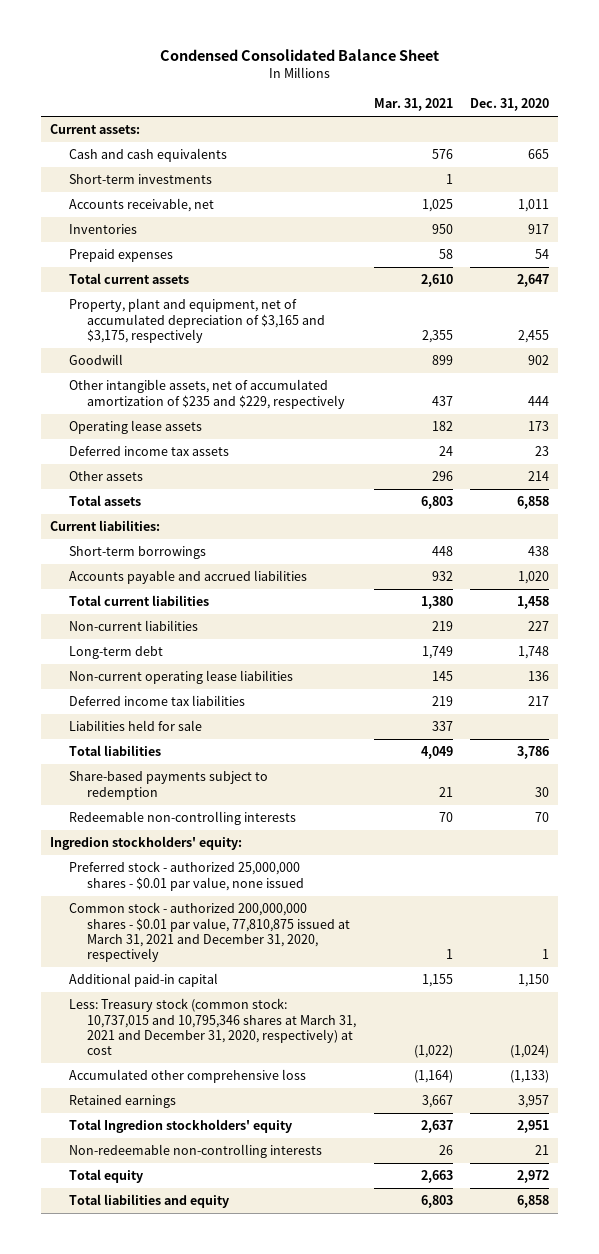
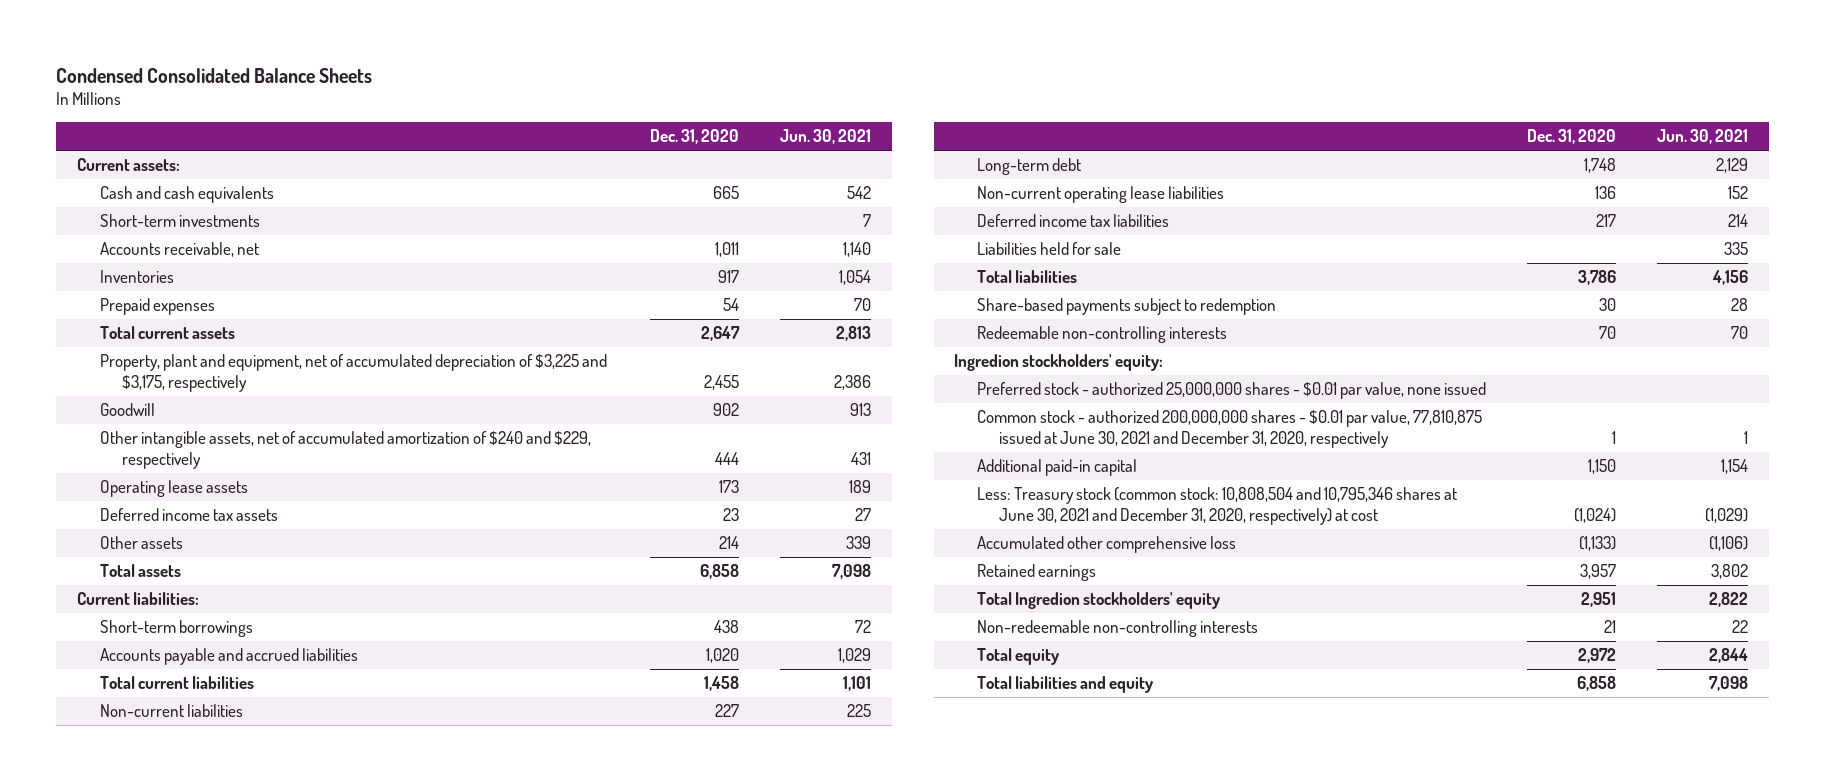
- Condensed Consolidated Balance Sheet
+ Condensed Consolidated Balance Sheets
- | Mar. 31, 2021 | Dec. 31, 2020
+ | Dec. 31, 2020 | Jun. 30, 2021
- Property, plant and equipment, net of accumulated depreciation of $3,165 and $3,175, respectively | 2,355 | 2,455
+ Property, plant and equipment, net of accumulated depreciation of $3,225 and $3,175, respectively | 2,455 | 2,386
- Other intangible assets, net of accumulated amortization of $235 and $229, respectively | 437 | 444
+ Other intangible assets, net of accumulated amortization of $240 and $229, respectively | 444 | 431
- Common stock - authorized 200,000,000 shares - $0.01 par value, 77,810,875 issued at March 31, 2021 and December 31, 2020, respectively | 1 | 1
+ Common stock - authorized 200,000,000 shares - $0.01 par value, 77,810,875 issued at June 30, 2021 and December 31, 2020, respectively | 1 | 1
- Less: Treasury stock (common stock: 10,737,015 and 10,795,346 shares at March 31, 2021 and December 31, 2020, respectively) at cost | (1,022) | (1,024)
+ Less: Treasury stock (common stock: 10,808,504 and 10,795,346 shares at June 30, 2021 and December 31, 2020, respectively) at cost | (1,024) | (1,029)

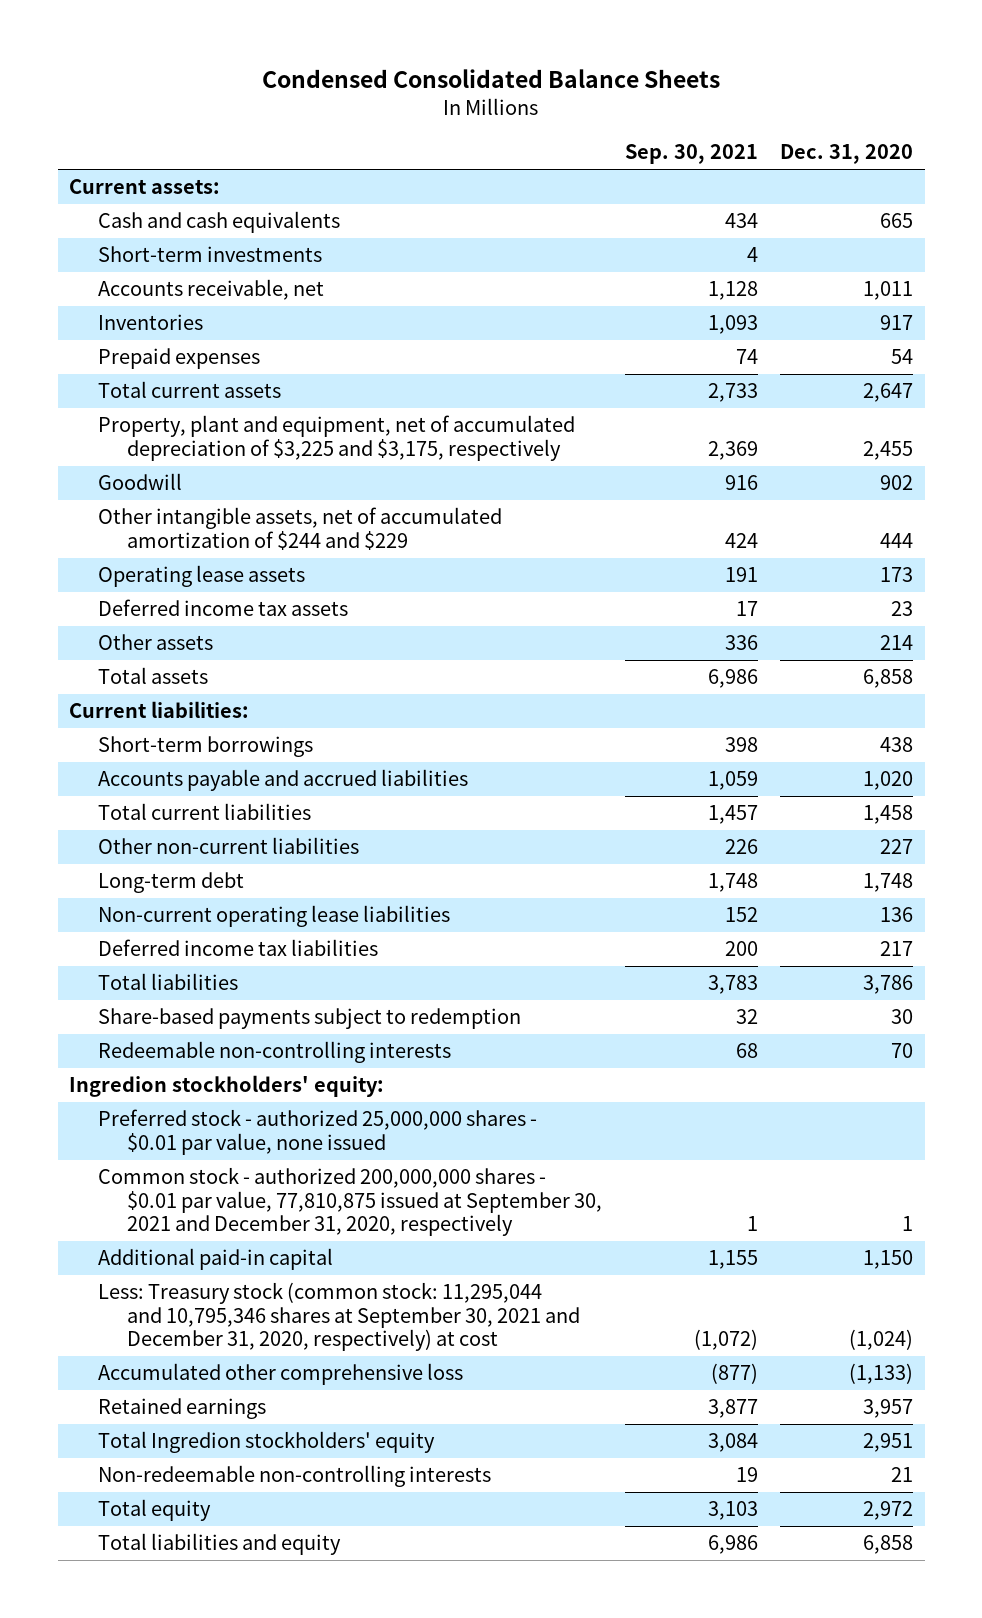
- | Dec. 31, 2020 | Jun. 30, 2021
+ | Sep. 30, 2021 | Dec. 31, 2020
- Other intangible assets, net of accumulated amortization of $240 and $229, respectively | 444 | 431
+ Other intangible assets, net of accumulated amortization of $244 and $229 | 424 | 444
- Non-current liabilities | 227 | 225
+ Other non-current liabilities | 226 | 227
- Liabilities held for sale | | 335
- Common stock - authorized 200,000,000 shares - $0.01 par value, 77,810,875 issued at June 30, 2021 and December 31, 2020, respectively | 1 | 1
+ Common stock - authorized 200,000,000 shares - $0.01 par value, 77,810,875 issued at September 30, 2021 and December 31, 2020, respectively | 1 | 1
- Less: Treasury stock (common stock: 10,808,504 and 10,795,346 shares at June 30, 2021 and December 31, 2020, respectively) at cost | (1,024) | (1,029)
+ Less: Treasury stock (common stock: 11,295,044 and 10,795,346 shares at September 30, 2021 and December 31, 2020, respectively) at cost | (1,072) | (1,024)

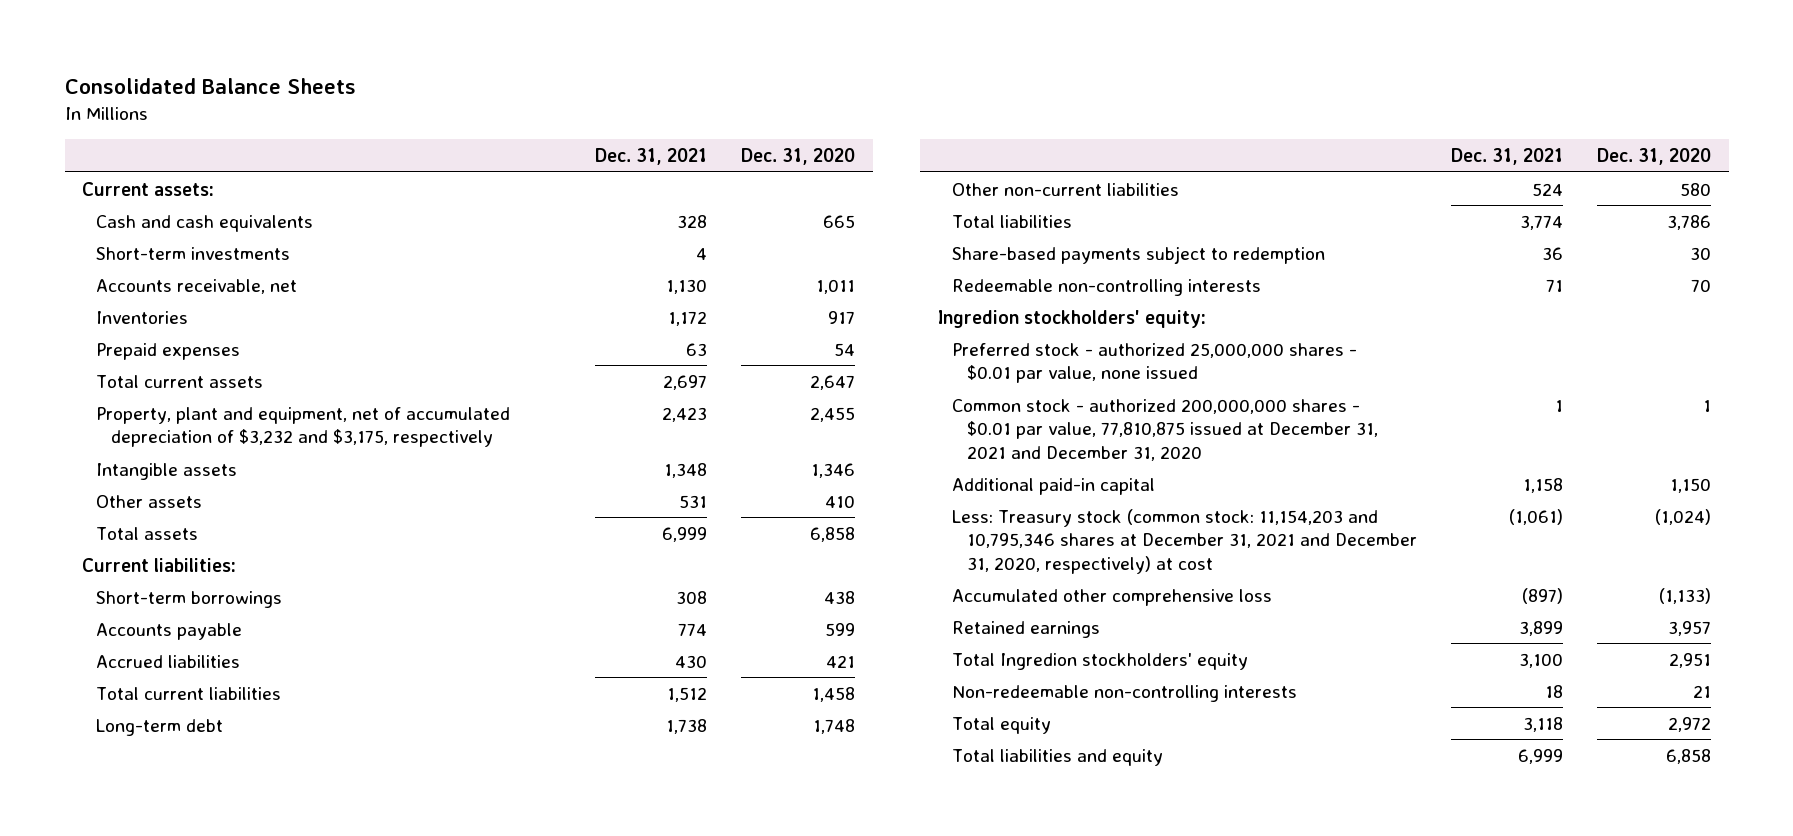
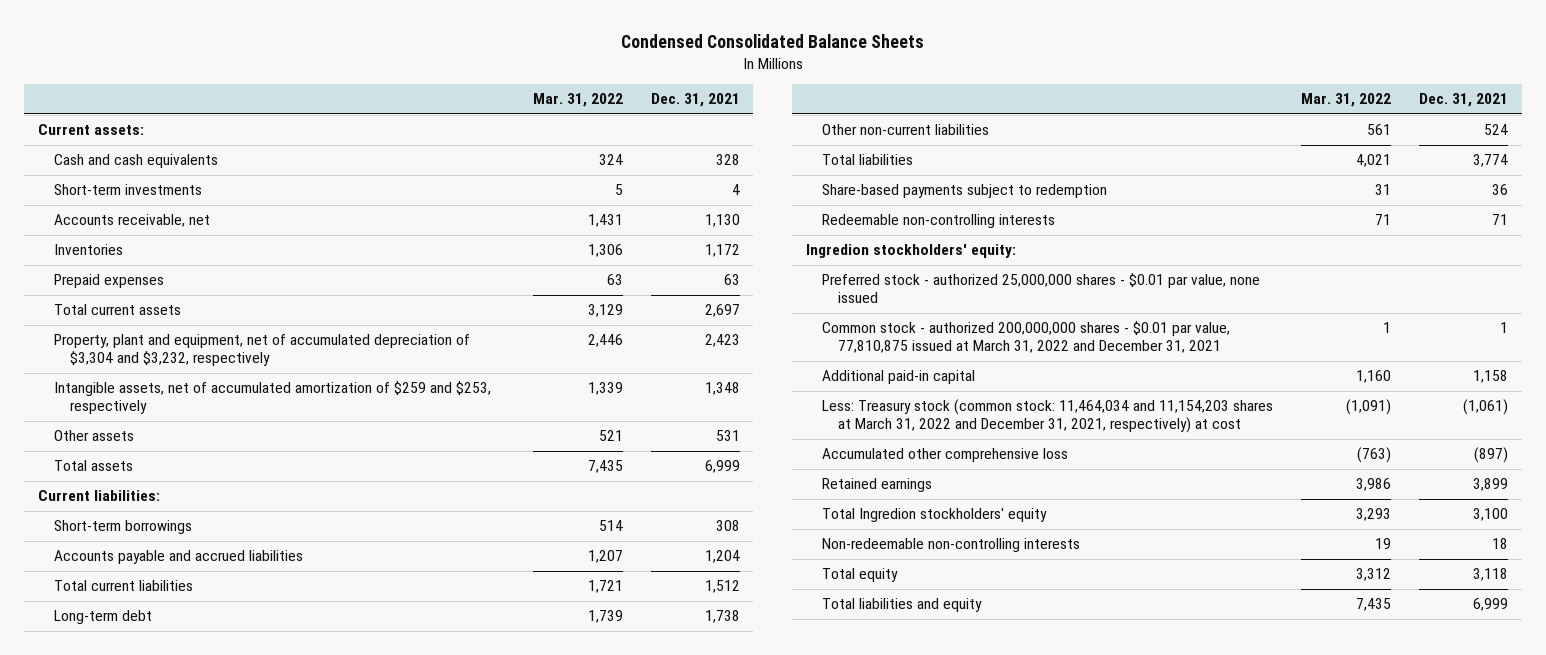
- Consolidated Balance Sheets
+ Condensed Consolidated Balance Sheets
- | Dec. 31, 2021 | Dec. 31, 2020
+ | Mar. 31, 2022 | Dec. 31, 2021
- Property, plant and equipment, net of accumulated depreciation of $3,232 and $3,175, respectively | 2,423 | 2,455
- Intangible assets | 1,348 | 1,346
+ Property, plant and equipment, net of accumulated depreciation of $3,304 and $3,232, respectively | 2,446 | 2,423
+ Intangible assets, net of accumulated amortization of $259 and $253, respectively | 1,339 | 1,348
- Accounts payable | 774 | 599
- Accrued liabilities | 430 | 421
+ Accounts payable and accrued liabilities | 1,207 | 1,204
- Common stock - authorized 200,000,000 shares - $0.01 par value, 77,810,875 issued at December 31, 2021 and December 31, 2020 | 1 | 1
+ Common stock - authorized 200,000,000 shares - $0.01 par value, 77,810,875 issued at March 31, 2022 and December 31, 2021 | 1 | 1
- Less: Treasury stock (common stock: 11,154,203 and 10,795,346 shares at December 31, 2021 and December 31, 2020, respectively) at cost | (1,061) | (1,024)
+ Less: Treasury stock (common stock: 11,464,034 and 11,154,203 shares at March 31, 2022 and December 31, 2021, respectively) at cost | (1,091) | (1,061)

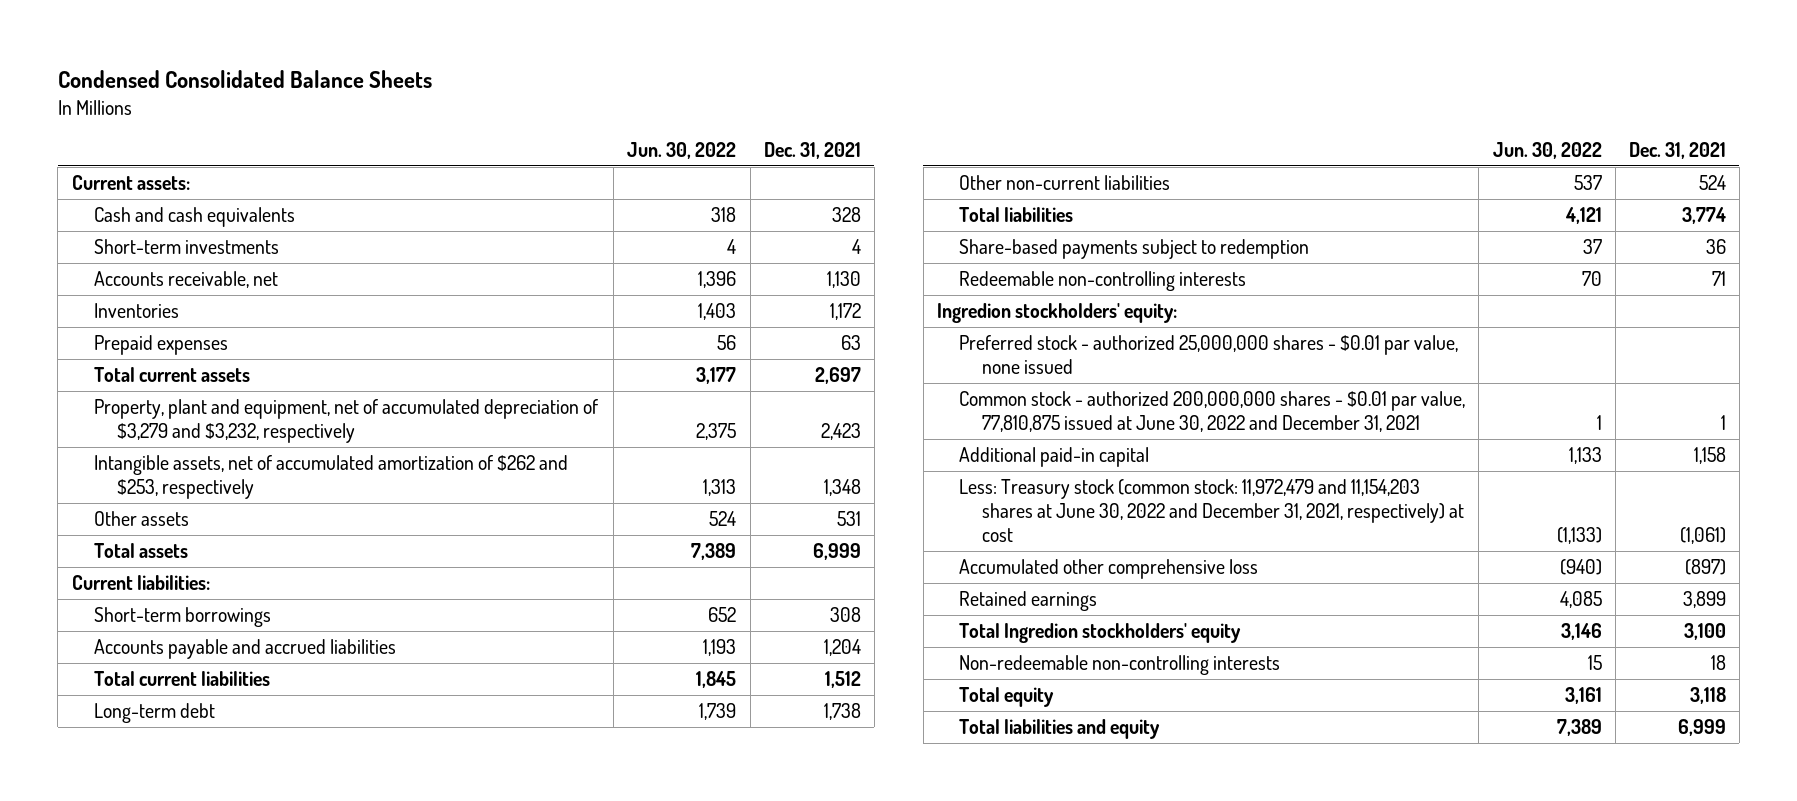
- | Mar. 31, 2022 | Dec. 31, 2021
+ | Jun. 30, 2022 | Dec. 31, 2021
- Property, plant and equipment, net of accumulated depreciation of $3,304 and $3,232, respectively | 2,446 | 2,423
- Intangible assets, net of accumulated amortization of $259 and $253, respectively | 1,339 | 1,348
+ Property, plant and equipment, net of accumulated depreciation of $3,279 and $3,232, respectively | 2,375 | 2,423
+ Intangible assets, net of accumulated amortization of $262 and $253, respectively | 1,313 | 1,348
- Common stock - authorized 200,000,000 shares - $0.01 par value, 77,810,875 issued at March 31, 2022 and December 31, 2021 | 1 | 1
+ Common stock - authorized 200,000,000 shares - $0.01 par value, 77,810,875 issued at June 30, 2022 and December 31, 2021 | 1 | 1
- Less: Treasury stock (common stock: 11,464,034 and 11,154,203 shares at March 31, 2022 and December 31, 2021, respectively) at cost | (1,091) | (1,061)
+ Less: Treasury stock (common stock: 11,972,479 and 11,154,203 shares at June 30, 2022 and December 31, 2021, respectively) at cost | (1,133) | (1,061)

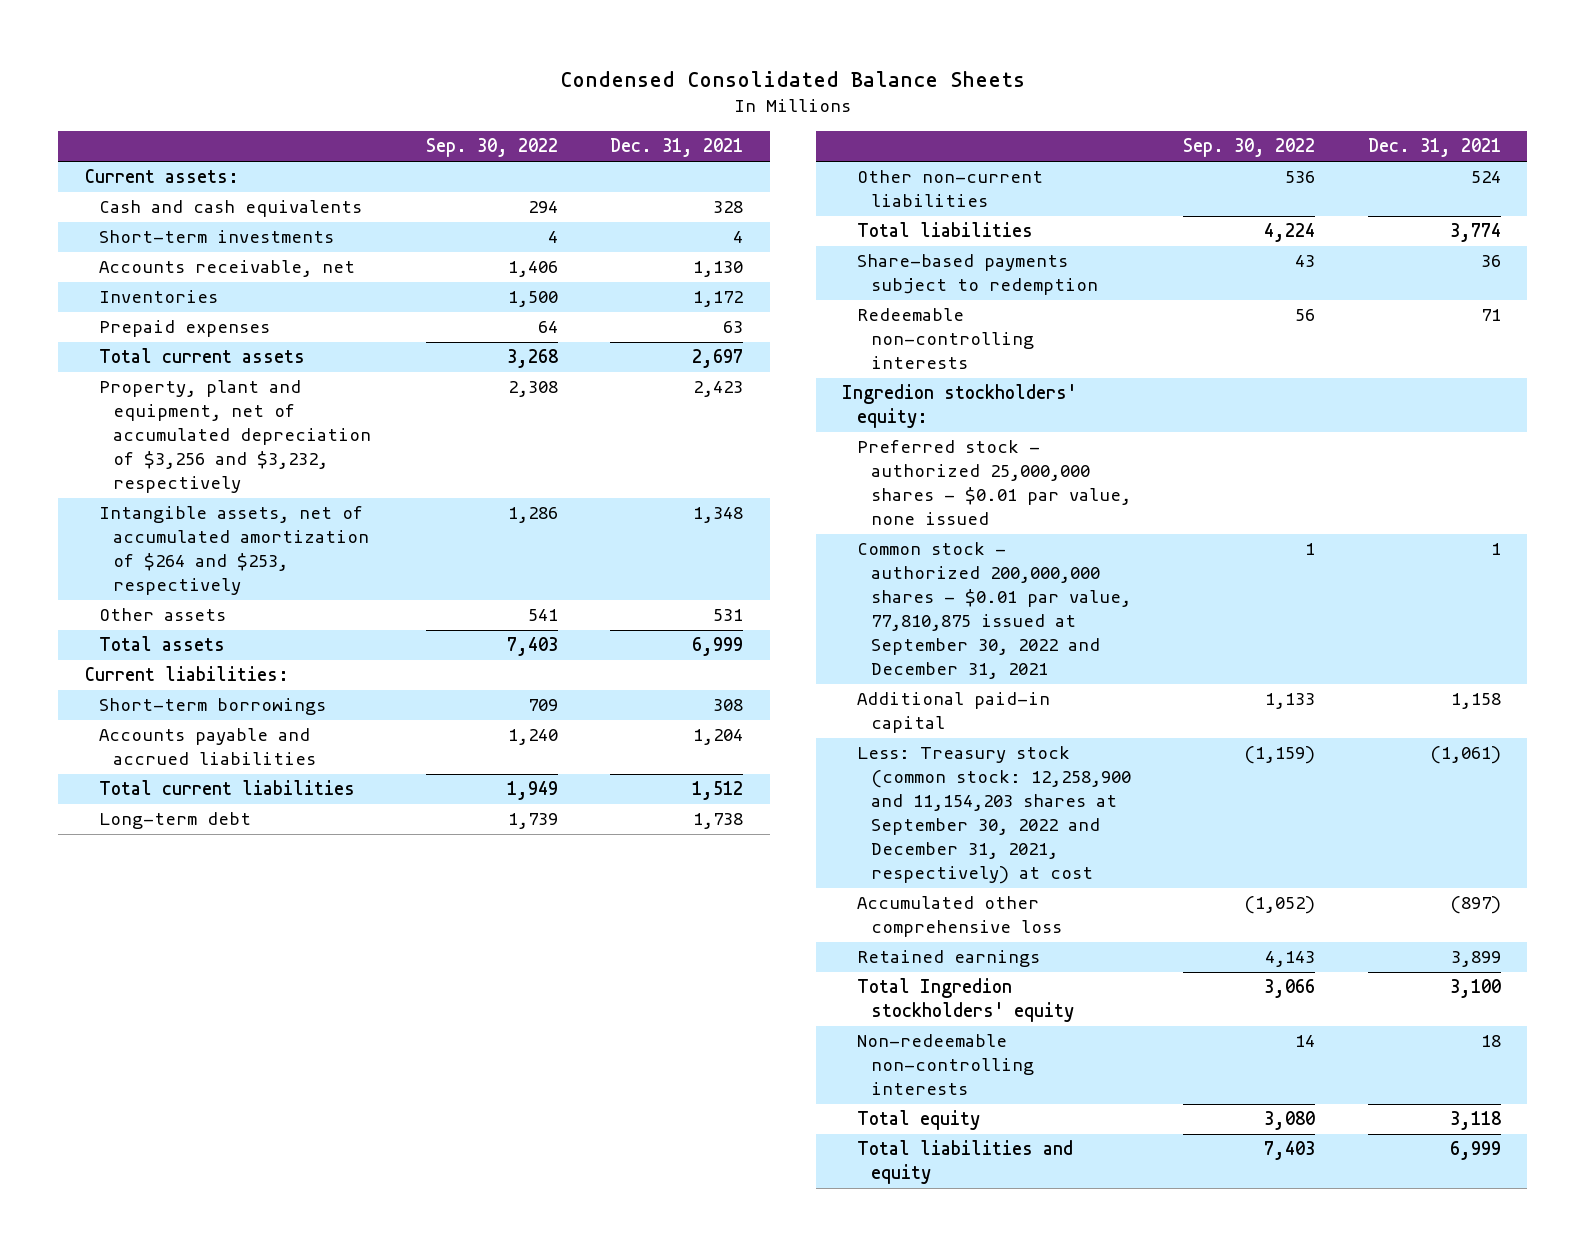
- | Jun. 30, 2022 | Dec. 31, 2021
+ | Sep. 30, 2022 | Dec. 31, 2021
- Property, plant and equipment, net of accumulated depreciation of $3,279 and $3,232, respectively | 2,375 | 2,423
- Intangible assets, net of accumulated amortization of $262 and $253, respectively | 1,313 | 1,348
+ Property, plant and equipment, net of accumulated depreciation of $3,256 and $3,232, respectively | 2,308 | 2,423
+ Intangible assets, net of accumulated amortization of $264 and $253, respectively | 1,286 | 1,348
- Common stock - authorized 200,000,000 shares - $0.01 par value, 77,810,875 issued at June 30, 2022 and December 31, 2021 | 1 | 1
+ Common stock - authorized 200,000,000 shares - $0.01 par value, 77,810,875 issued at September 30, 2022 and December 31, 2021 | 1 | 1
- Less: Treasury stock (common stock: 11,972,479 and 11,154,203 shares at June 30, 2022 and December 31, 2021, respectively) at cost | (1,133) | (1,061)
+ Less: Treasury stock (common stock: 12,258,900 and 11,154,203 shares at September 30, 2022 and December 31, 2021, respectively) at cost | (1,159) | (1,061)

